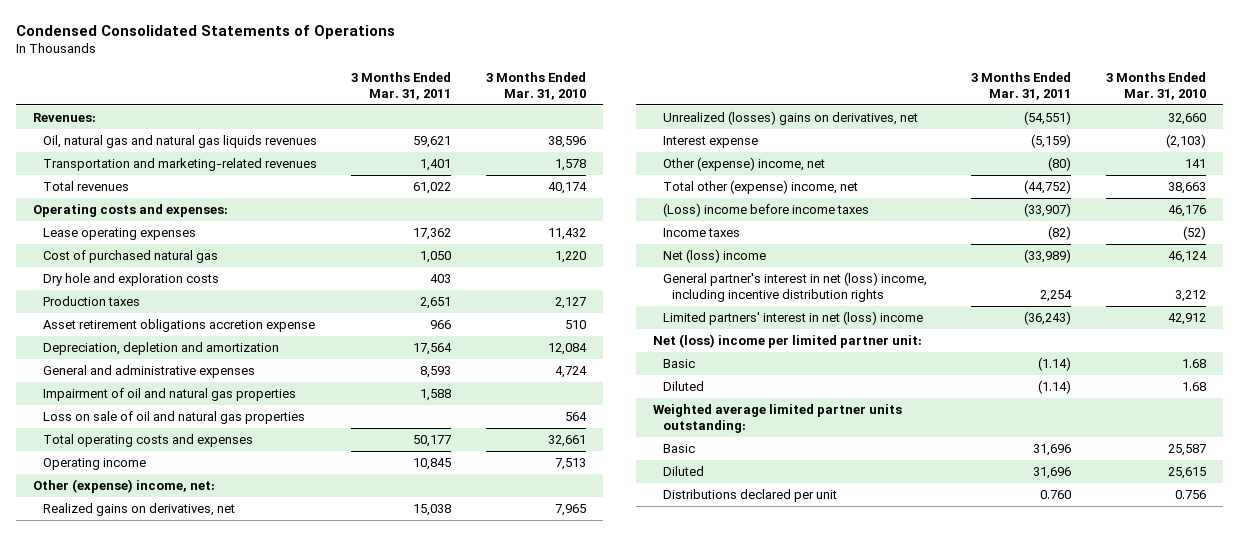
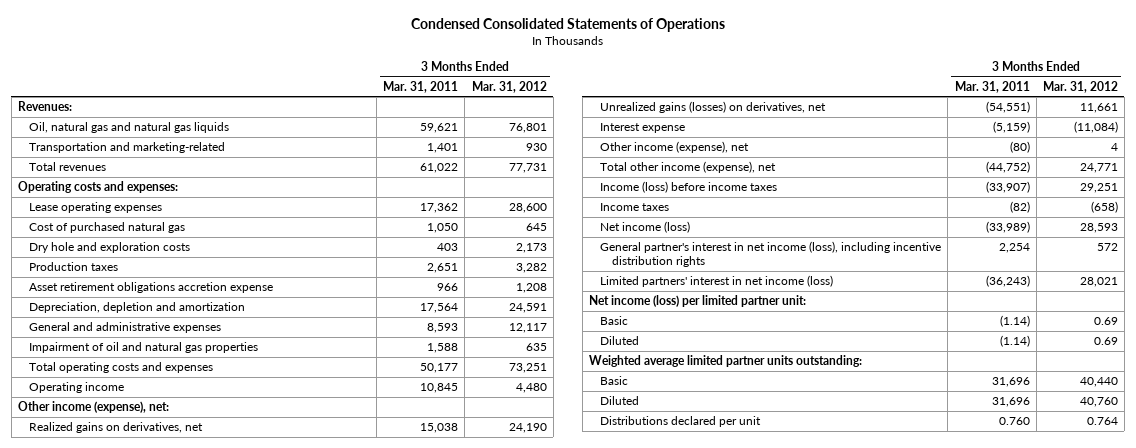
- | 3 Months Ended Mar. 31, 2011 | 3 Months Ended Mar. 31, 2010
+ | 3 Months Ended Mar. 31, 2011 | 3 Months Ended Mar. 31, 2012
- Oil, natural gas and natural gas liquids revenues | 59,621 | 38,596
- Transportation and marketing-related revenues | 1,401 | 1,578
+ Oil, natural gas and natural gas liquids | 59,621 | 76,801
+ Transportation and marketing-related | 1,401 | 930
- Loss on sale of oil and natural gas properties | | 564
- Other (expense) income, net:
+ Other income (expense), net:
- Unrealized (losses) gains on derivatives, net | (54,551) | 32,660
+ Unrealized gains (losses) on derivatives, net | (54,551) | 11,661
- Other (expense) income, net | (80) | 141
- Total other (expense) income, net | (44,752) | 38,663
- (Loss) income before income taxes | (33,907) | 46,176
+ Other income (expense), net | (80) | 4
+ Total other income (expense), net | (44,752) | 24,771
+ Income (loss) before income taxes | (33,907) | 29,251
- Net (loss) income | (33,989) | 46,124
- General partner's interest in net (loss) income, including incentive distribution rights | 2,254 | 3,212
- Limited partners' interest in net (loss) income | (36,243) | 42,912
- Net (loss) income per limited partner unit:
+ Net income (loss) | (33,989) | 28,593
+ General partner's interest in net income (loss), including incentive distribution rights | 2,254 | 572
+ Limited partners' interest in net income (loss) | (36,243) | 28,021
+ Net income (loss) per limited partner unit:

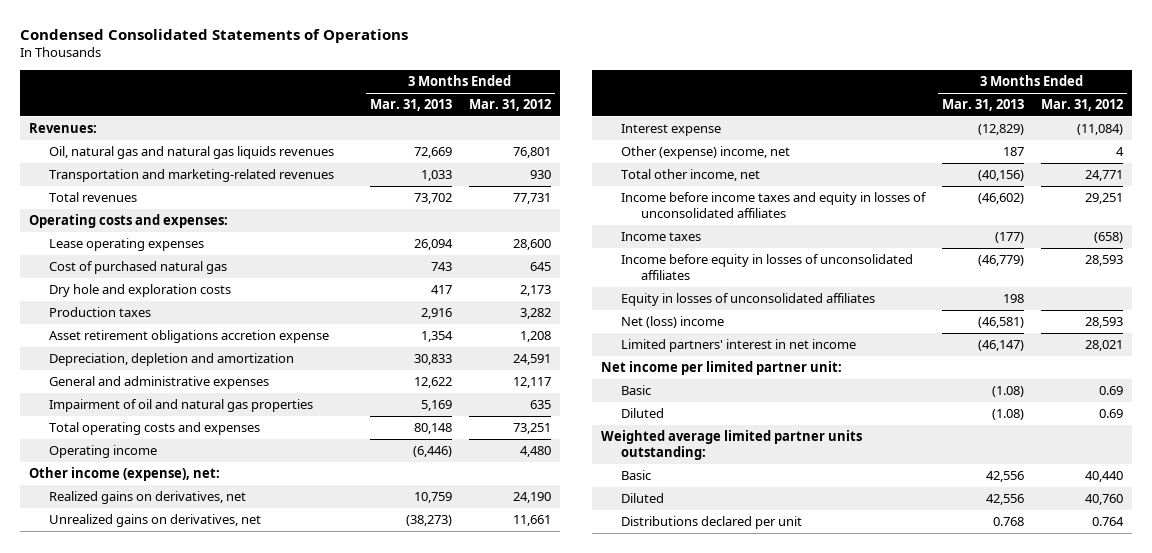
- | 3 Months Ended Mar. 31, 2011 | 3 Months Ended Mar. 31, 2012
+ | 3 Months Ended Mar. 31, 2013 | 3 Months Ended Mar. 31, 2012
- Oil, natural gas and natural gas liquids | 59,621 | 76,801
- Transportation and marketing-related | 1,401 | 930
+ Oil, natural gas and natural gas liquids revenues | 72,669 | 76,801
+ Transportation and marketing-related revenues | 1,033 | 930
- Unrealized gains (losses) on derivatives, net | (54,551) | 11,661
+ Unrealized gains on derivatives, net | (38,273) | 11,661
- Other income (expense), net | (80) | 4
- Total other income (expense), net | (44,752) | 24,771
- Income (loss) before income taxes | (33,907) | 29,251
+ Other (expense) income, net | 187 | 4
+ Total other income, net | (40,156) | 24,771
+ Income before income taxes and equity in losses of unconsolidated affiliates | (46,602) | 29,251
- Net income (loss) | (33,989) | 28,593
- General partner's interest in net income (loss), including incentive distribution rights | 2,254 | 572
- Limited partners' interest in net income (loss) | (36,243) | 28,021
- Net income (loss) per limited partner unit:
+ Income before equity in losses of unconsolidated affiliates | (46,779) | 28,593
+ Equity in losses of unconsolidated affiliates | 198 |
+ Net (loss) income | (46,581) | 28,593
+ Limited partners' interest in net income | (46,147) | 28,021
+ Net income per limited partner unit:

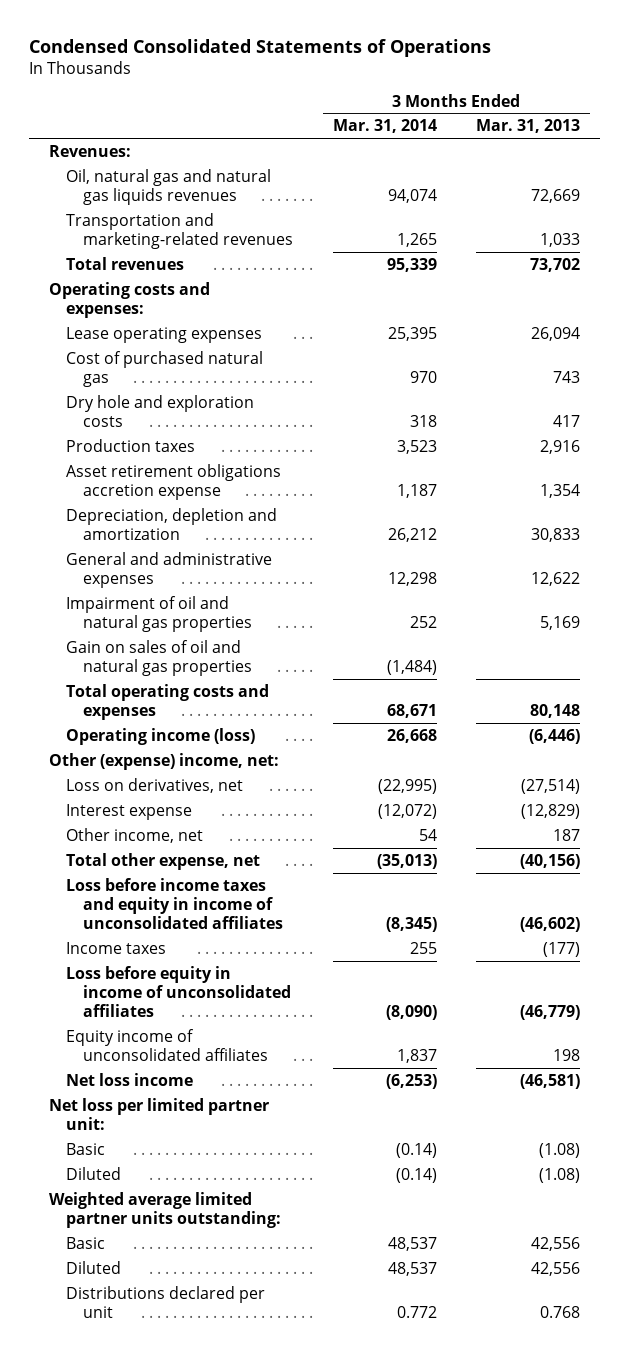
- | 3 Months Ended Mar. 31, 2013 | 3 Months Ended Mar. 31, 2012
+ | 3 Months Ended Mar. 31, 2014 | 3 Months Ended Mar. 31, 2013
+ Gain on sales of oil and natural gas properties | (1,484) |
- Operating income | (6,446) | 4,480
- Other income (expense), net:
- Realized gains on derivatives, net | 10,759 | 24,190
- Unrealized gains on derivatives, net | (38,273) | 11,661
+ Operating income (loss) | 26,668 | (6,446)
+ Other (expense) income, net:
+ Loss on derivatives, net | (22,995) | (27,514)
- Other (expense) income, net | 187 | 4
- Total other income, net | (40,156) | 24,771
- Income before income taxes and equity in losses of unconsolidated affiliates | (46,602) | 29,251
+ Other income, net | 54 | 187
+ Total other expense, net | (35,013) | (40,156)
+ Loss before income taxes and equity in income of unconsolidated affiliates | (8,345) | (46,602)
- Income before equity in losses of unconsolidated affiliates | (46,779) | 28,593
- Equity in losses of unconsolidated affiliates | 198 |
- Net (loss) income | (46,581) | 28,593
- Limited partners' interest in net income | (46,147) | 28,021
- Net income per limited partner unit:
+ Loss before equity in income of unconsolidated affiliates | (8,090) | (46,779)
+ Equity income of unconsolidated affiliates | 1,837 | 198
+ Net loss income | (6,253) | (46,581)
+ Net loss per limited partner unit:

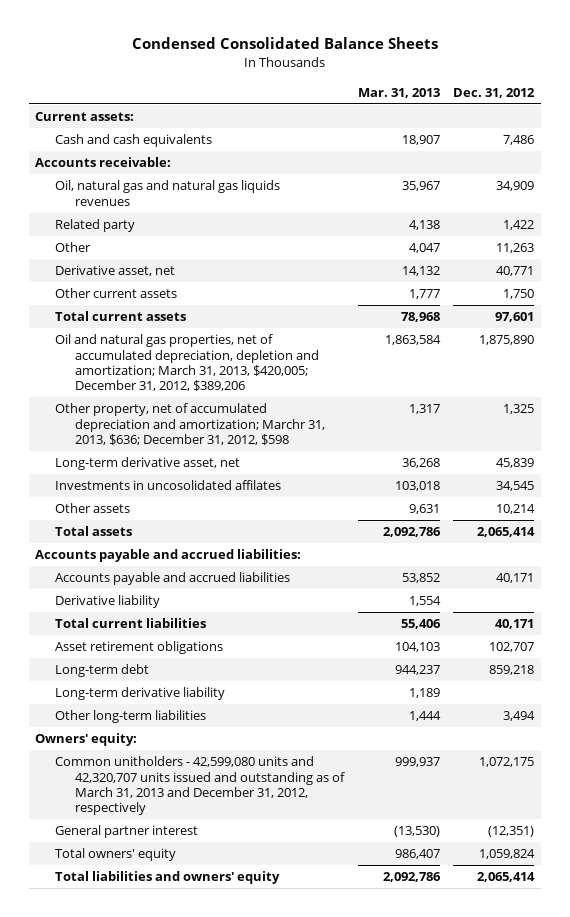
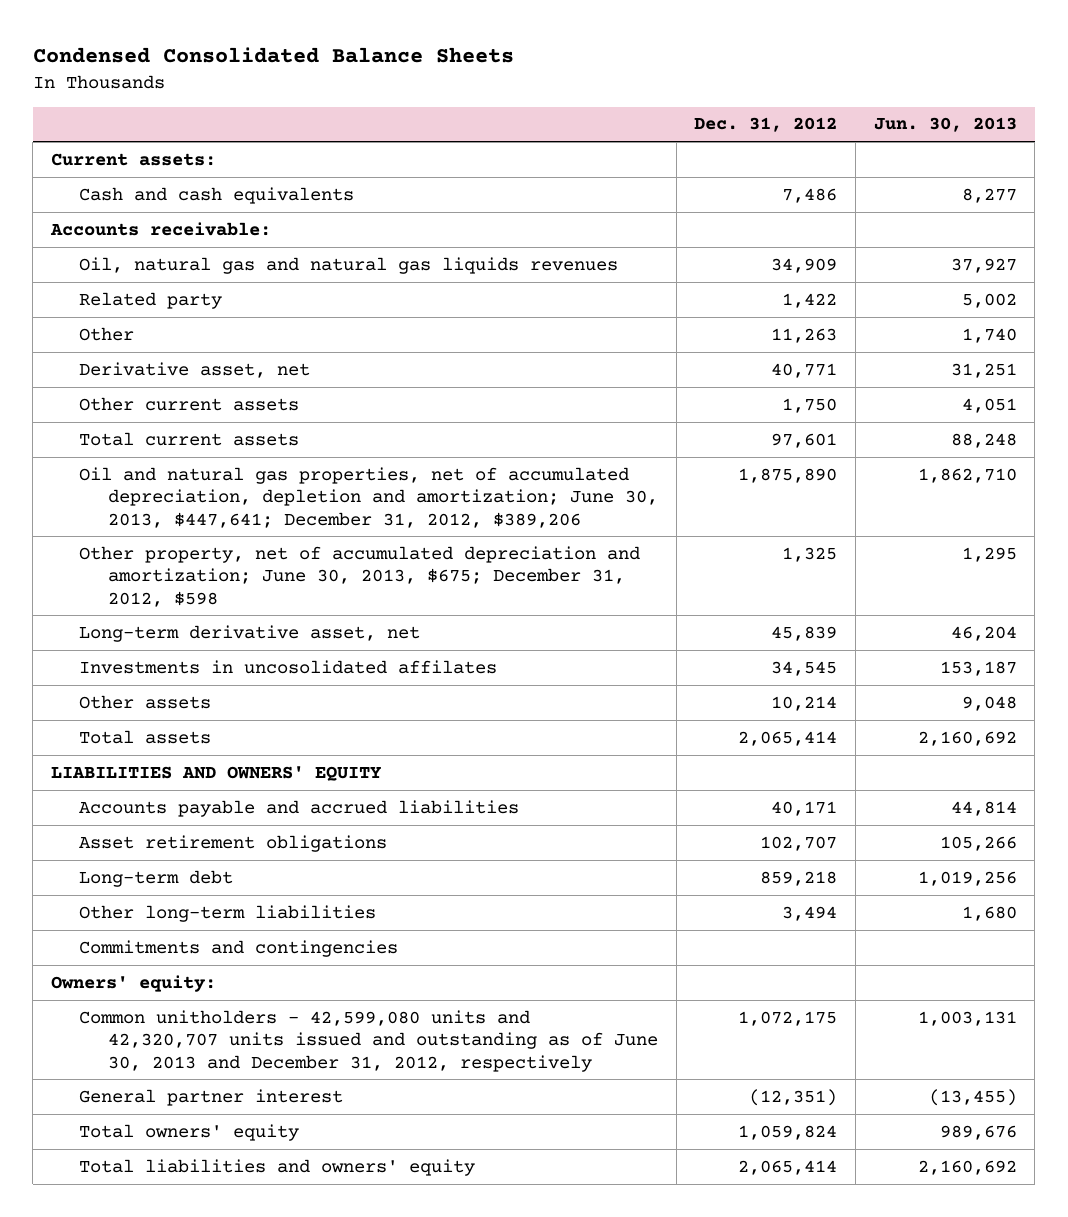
- | Mar. 31, 2013 | Dec. 31, 2012
+ | Dec. 31, 2012 | Jun. 30, 2013
- Oil and natural gas properties, net of accumulated depreciation, depletion and amortization; March 31, 2013, $420,005; December 31, 2012, $389,206 | 1,863,584 | 1,875,890
- Other property, net of accumulated depreciation and amortization; Marchr 31, 2013, $636; December 31, 2012, $598 | 1,317 | 1,325
+ Oil and natural gas properties, net of accumulated depreciation, depletion and amortization; June 30, 2013, $447,641; December 31, 2012, $389,206 | 1,875,890 | 1,862,710
+ Other property, net of accumulated depreciation and amortization; June 30, 2013, $675; December 31, 2012, $598 | 1,325 | 1,295
- Accounts payable and accrued liabilities:
+ LIABILITIES AND OWNERS' EQUITY
- Derivative liability | 1,554 |
- Total current liabilities | 55,406 | 40,171
- Long-term derivative liability | 1,189 |
+ Commitments and contingencies
- Common unitholders - 42,599,080 units and 42,320,707 units issued and outstanding as of March 31, 2013 and December 31, 2012, respectively | 999,937 | 1,072,175
+ Common unitholders - 42,599,080 units and 42,320,707 units issued and outstanding as of June 30, 2013 and December 31, 2012, respectively | 1,072,175 | 1,003,131

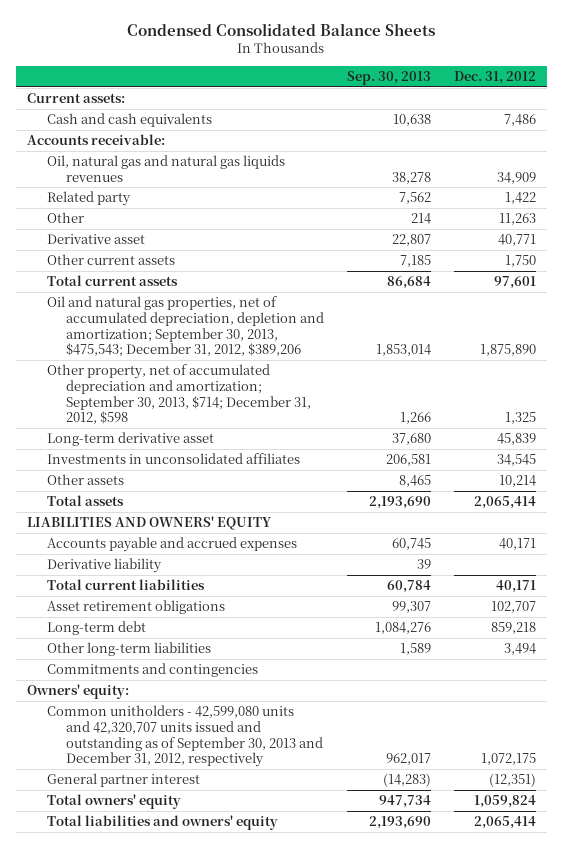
- | Dec. 31, 2012 | Jun. 30, 2013
+ | Sep. 30, 2013 | Dec. 31, 2012
- Derivative asset, net | 40,771 | 31,251
+ Derivative asset | 22,807 | 40,771
- Oil and natural gas properties, net of accumulated depreciation, depletion and amortization; June 30, 2013, $447,641; December 31, 2012, $389,206 | 1,875,890 | 1,862,710
- Other property, net of accumulated depreciation and amortization; June 30, 2013, $675; December 31, 2012, $598 | 1,325 | 1,295
- Long-term derivative asset, net | 45,839 | 46,204
- Investments in uncosolidated affilates | 34,545 | 153,187
+ Oil and natural gas properties, net of accumulated depreciation, depletion and amortization; September 30, 2013, $475,543; December 31, 2012, $389,206 | 1,853,014 | 1,875,890
+ Other property, net of accumulated depreciation and amortization; September 30, 2013, $714; December 31, 2012, $598 | 1,266 | 1,325
+ Long-term derivative asset | 37,680 | 45,839
+ Investments in unconsolidated affiliates | 206,581 | 34,545
- Accounts payable and accrued liabilities | 40,171 | 44,814
+ Accounts payable and accrued expenses | 60,745 | 40,171
+ Derivative liability | 39 |
+ Total current liabilities | 60,784 | 40,171
- Common unitholders - 42,599,080 units and 42,320,707 units issued and outstanding as of June 30, 2013 and December 31, 2012, respectively | 1,072,175 | 1,003,131
+ Common unitholders - 42,599,080 units and 42,320,707 units issued and outstanding as of September 30, 2013 and December 31, 2012, respectively | 962,017 | 1,072,175

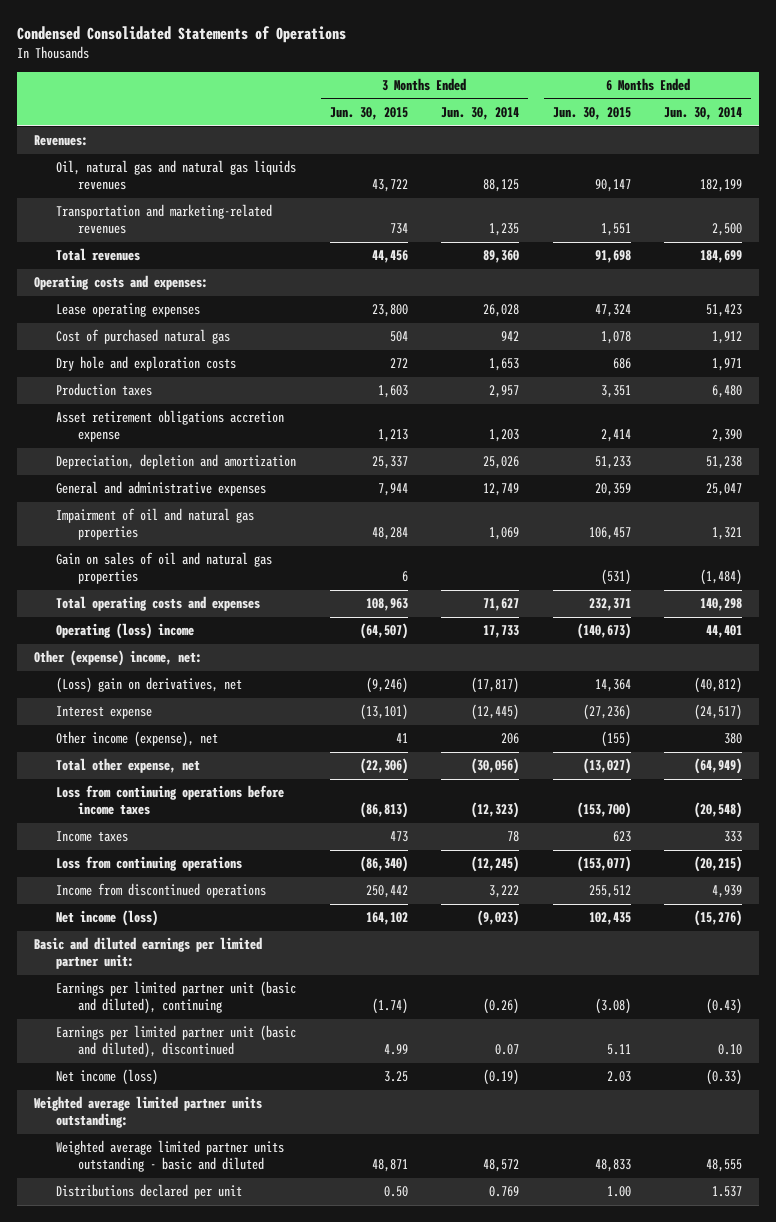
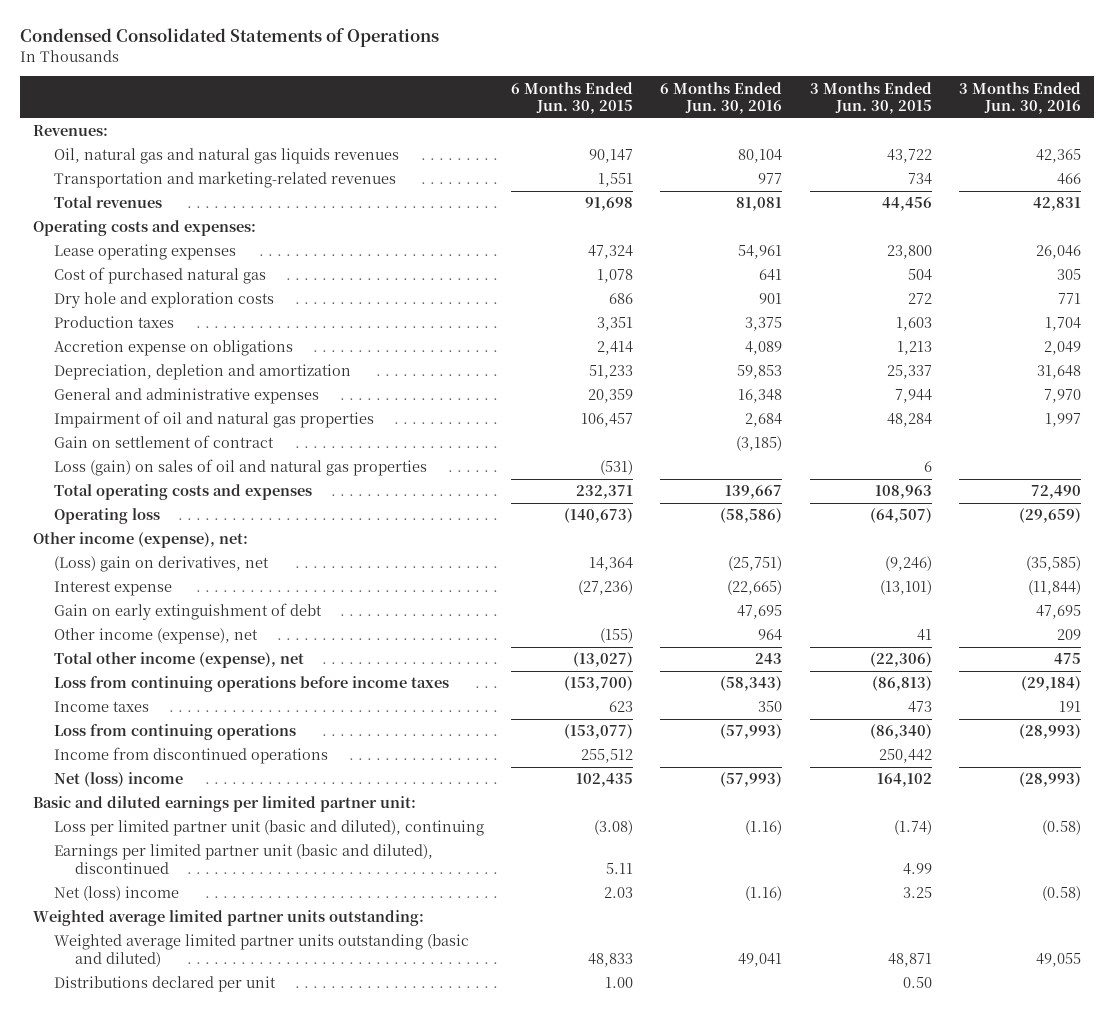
- | 3 Months Ended Jun. 30, 2015 | 3 Months Ended Jun. 30, 2014 | 6 Months Ended Jun. 30, 2015 | 6 Months Ended Jun. 30, 2014
+ | 6 Months Ended Jun. 30, 2015 | 6 Months Ended Jun. 30, 2016 | 3 Months Ended Jun. 30, 2015 | 3 Months Ended Jun. 30, 2016
- Asset retirement obligations accretion expense | 1,213 | 1,203 | 2,414 | 2,390
+ Accretion expense on obligations | 2,414 | 4,089 | 1,213 | 2,049
- Gain on sales of oil and natural gas properties | 6 | | (531) | (1,484)
+ Gain on settlement of contract | | (3,185) | |
+ Loss (gain) on sales of oil and natural gas properties | (531) | | 6 |
- Operating (loss) income | (64,507) | 17,733 | (140,673) | 44,401
- Other (expense) income, net:
+ Operating loss | (140,673) | (58,586) | (64,507) | (29,659)
+ Other income (expense), net:
+ Gain on early extinguishment of debt | | 47,695 | | 47,695
- Total other expense, net | (22,306) | (30,056) | (13,027) | (64,949)
+ Total other income (expense), net | (13,027) | 243 | (22,306) | 475
- Net income (loss) | 164,102 | (9,023) | 102,435 | (15,276)
+ Net (loss) income | 102,435 | (57,993) | 164,102 | (28,993)
- Earnings per limited partner unit (basic and diluted), continuing | (1.74) | (0.26) | (3.08) | (0.43)
+ Loss per limited partner unit (basic and diluted), continuing | (3.08) | (1.16) | (1.74) | (0.58)
- Net income (loss) | 3.25 | (0.19) | 2.03 | (0.33)
+ Net (loss) income | 2.03 | (1.16) | 3.25 | (0.58)
- Weighted average limited partner units outstanding - basic and diluted | 48,871 | 48,572 | 48,833 | 48,555
+ Weighted average limited partner units outstanding (basic and diluted) | 48,833 | 49,041 | 48,871 | 49,055

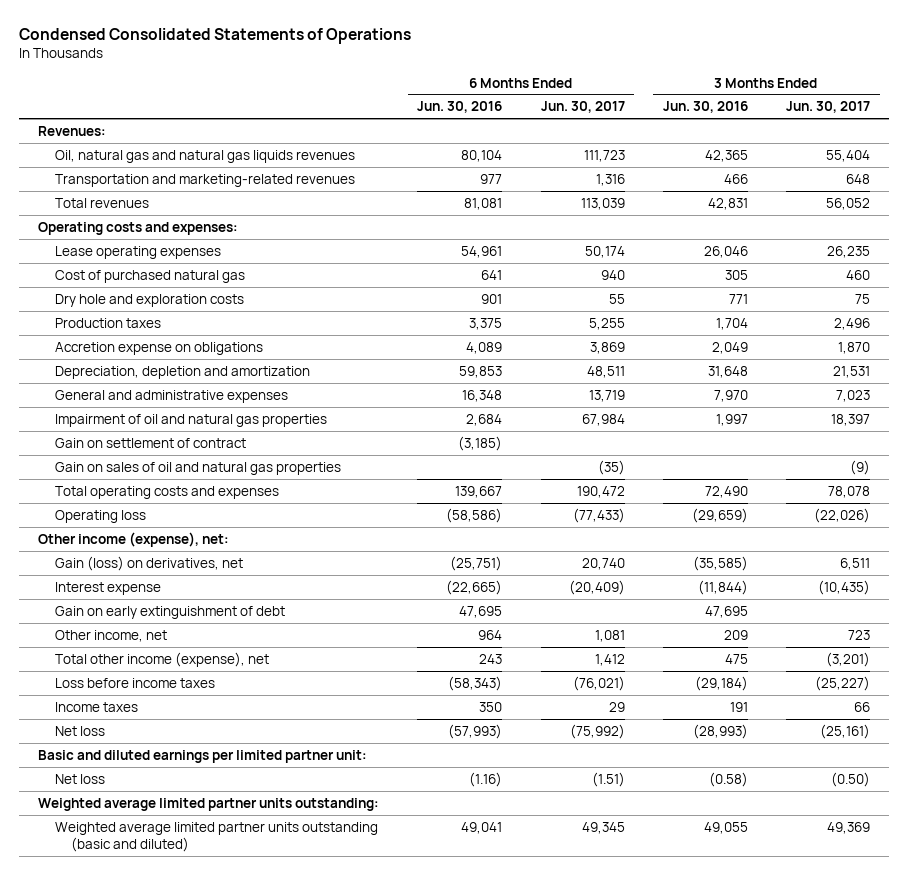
- | 6 Months Ended Jun. 30, 2015 | 6 Months Ended Jun. 30, 2016 | 3 Months Ended Jun. 30, 2015 | 3 Months Ended Jun. 30, 2016
+ | 6 Months Ended Jun. 30, 2016 | 6 Months Ended Jun. 30, 2017 | 3 Months Ended Jun. 30, 2016 | 3 Months Ended Jun. 30, 2017
- Loss (gain) on sales of oil and natural gas properties | (531) | | 6 |
+ Gain on sales of oil and natural gas properties | | (35) | | (9)
- (Loss) gain on derivatives, net | 14,364 | (25,751) | (9,246) | (35,585)
+ Gain (loss) on derivatives, net | (25,751) | 20,740 | (35,585) | 6,511
- Other income (expense), net | (155) | 964 | 41 | 209
+ Other income, net | 964 | 1,081 | 209 | 723
- Loss from continuing operations before income taxes | (153,700) | (58,343) | (86,813) | (29,184)
+ Loss before income taxes | (58,343) | (76,021) | (29,184) | (25,227)
- Loss from continuing operations | (153,077) | (57,993) | (86,340) | (28,993)
- Income from discontinued operations | 255,512 | | 250,442 |
- Net (loss) income | 102,435 | (57,993) | 164,102 | (28,993)
+ Net loss | (57,993) | (75,992) | (28,993) | (25,161)
- Loss per limited partner unit (basic and diluted), continuing | (3.08) | (1.16) | (1.74) | (0.58)
- Earnings per limited partner unit (basic and diluted), discontinued | 5.11 | | 4.99 |
- Net (loss) income | 2.03 | (1.16) | 3.25 | (0.58)
+ Net loss | (1.16) | (1.51) | (0.58) | (0.50)
- Distributions declared per unit | 1.00 | | 0.50 |

